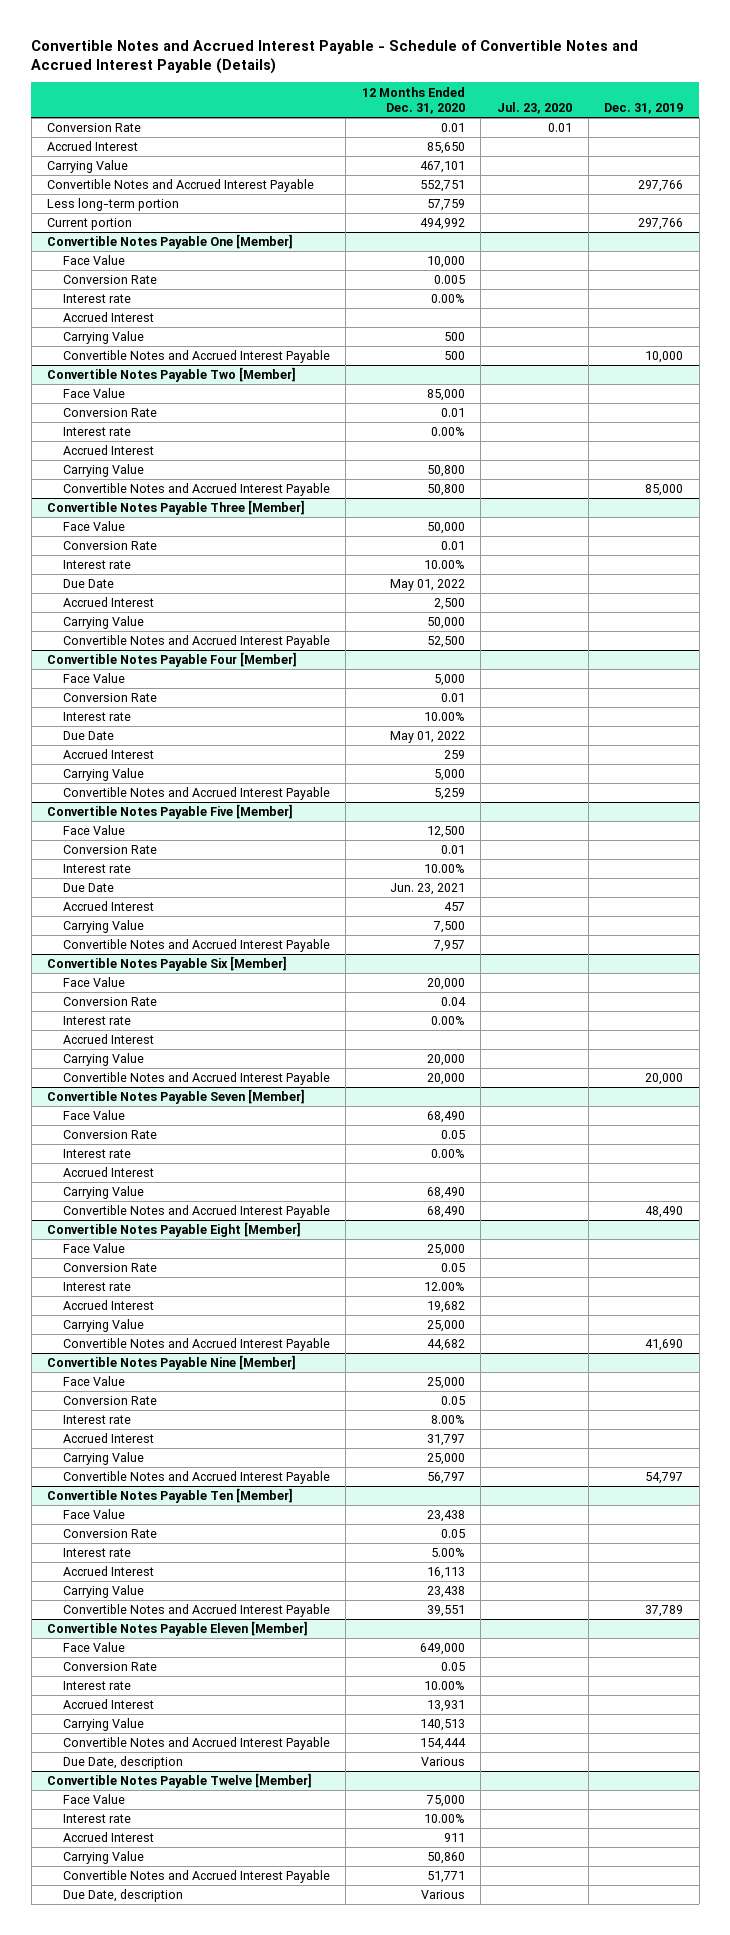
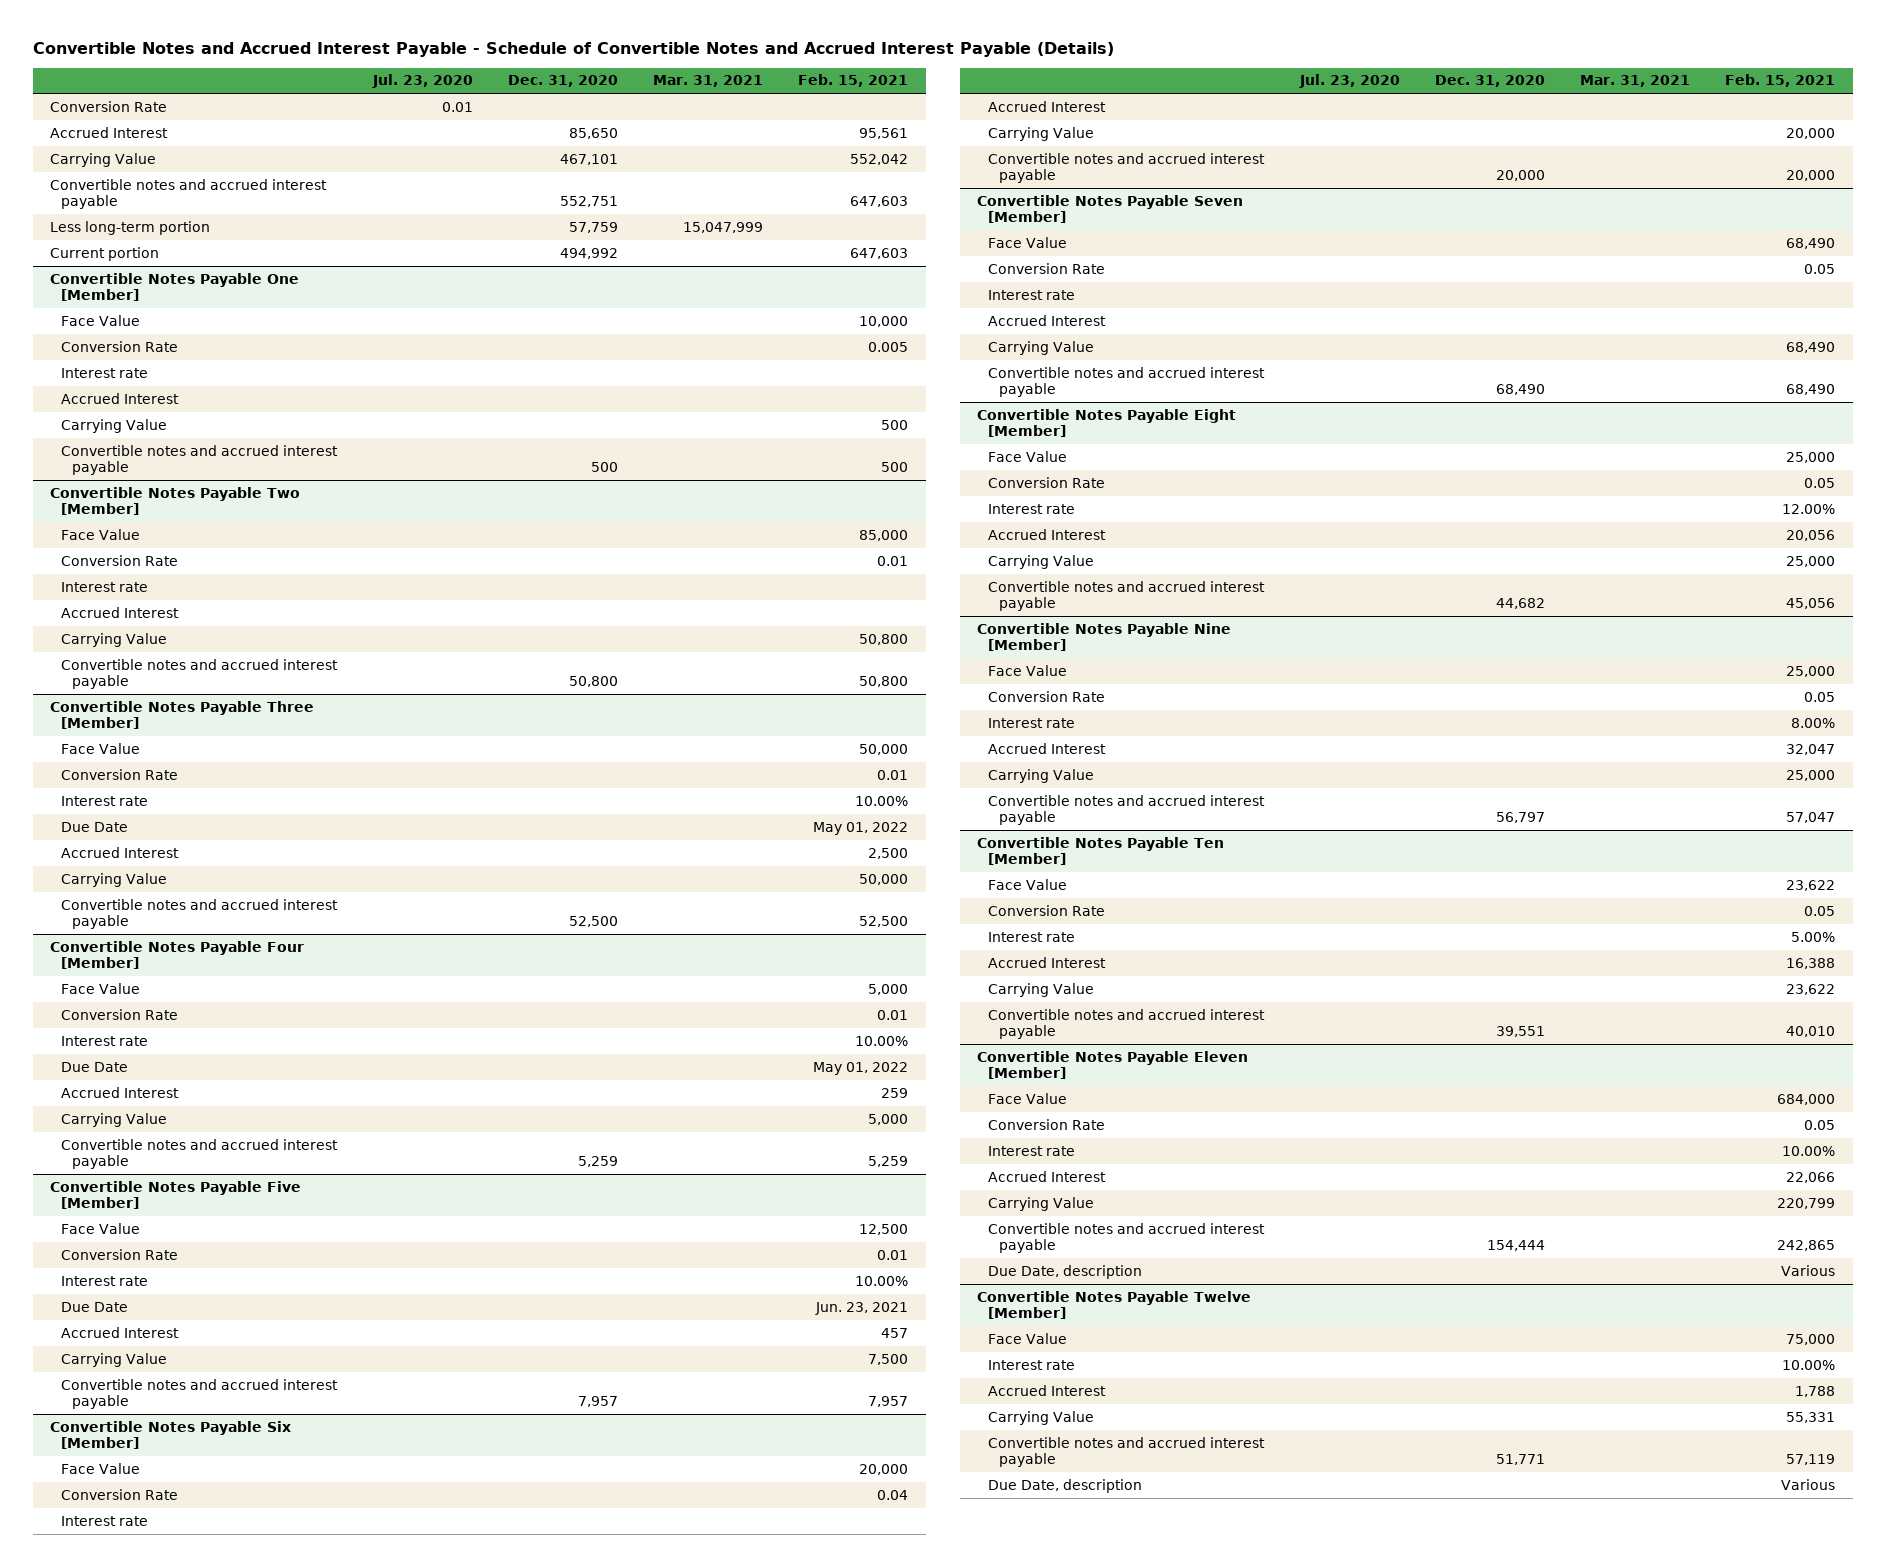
- | 12 Months Ended Dec. 31, 2020 | Jul. 23, 2020 | Dec. 31, 2019
+ | Jul. 23, 2020 | Dec. 31, 2020 | Mar. 31, 2021 | Feb. 15, 2021
- Convertible Notes and Accrued Interest Payable | 552,751 | | 297,766
+ Convertible notes and accrued interest payable | | 552,751 | | 647,603
@ Convertible Notes Payable One [Member]
- Convertible Notes and Accrued Interest Payable | 500 | | 10,000
+ Convertible notes and accrued interest payable | | 500 | | 500
@ Convertible Notes Payable Two [Member]
- Convertible Notes and Accrued Interest Payable | 50,800 | | 85,000
+ Convertible notes and accrued interest payable | | 50,800 | | 50,800
@ Convertible Notes Payable Three [Member]
- Convertible Notes and Accrued Interest Payable | 52,500 | |
+ Convertible notes and accrued interest payable | | 52,500 | | 52,500
@ Convertible Notes Payable Four [Member]
- Convertible Notes and Accrued Interest Payable | 5,259 | |
+ Convertible notes and accrued interest payable | | 5,259 | | 5,259
@ Convertible Notes Payable Five [Member]
- Convertible Notes and Accrued Interest Payable | 7,957 | |
+ Convertible notes and accrued interest payable | | 7,957 | | 7,957
@ Convertible Notes Payable Six [Member]
- Convertible Notes and Accrued Interest Payable | 20,000 | | 20,000
+ Convertible notes and accrued interest payable | | 20,000 | | 20,000
@ Convertible Notes Payable Seven [Member]
- Convertible Notes and Accrued Interest Payable | 68,490 | | 48,490
+ Convertible notes and accrued interest payable | | 68,490 | | 68,490
@ Convertible Notes Payable Eight [Member]
- Convertible Notes and Accrued Interest Payable | 44,682 | | 41,690
+ Convertible notes and accrued interest payable | | 44,682 | | 45,056
@ Convertible Notes Payable Nine [Member]
- Convertible Notes and Accrued Interest Payable | 56,797 | | 54,797
+ Convertible notes and accrued interest payable | | 56,797 | | 57,047
@ Convertible Notes Payable Ten [Member]
- Convertible Notes and Accrued Interest Payable | 39,551 | | 37,789
+ Convertible notes and accrued interest payable | | 39,551 | | 40,010
@ Convertible Notes Payable Eleven [Member]
- Convertible Notes and Accrued Interest Payable | 154,444 | |
+ Convertible notes and accrued interest payable | | 154,444 | | 242,865
@ Convertible Notes Payable Twelve [Member]
- Convertible Notes and Accrued Interest Payable | 51,771 | |
+ Convertible notes and accrued interest payable | | 51,771 | | 57,119

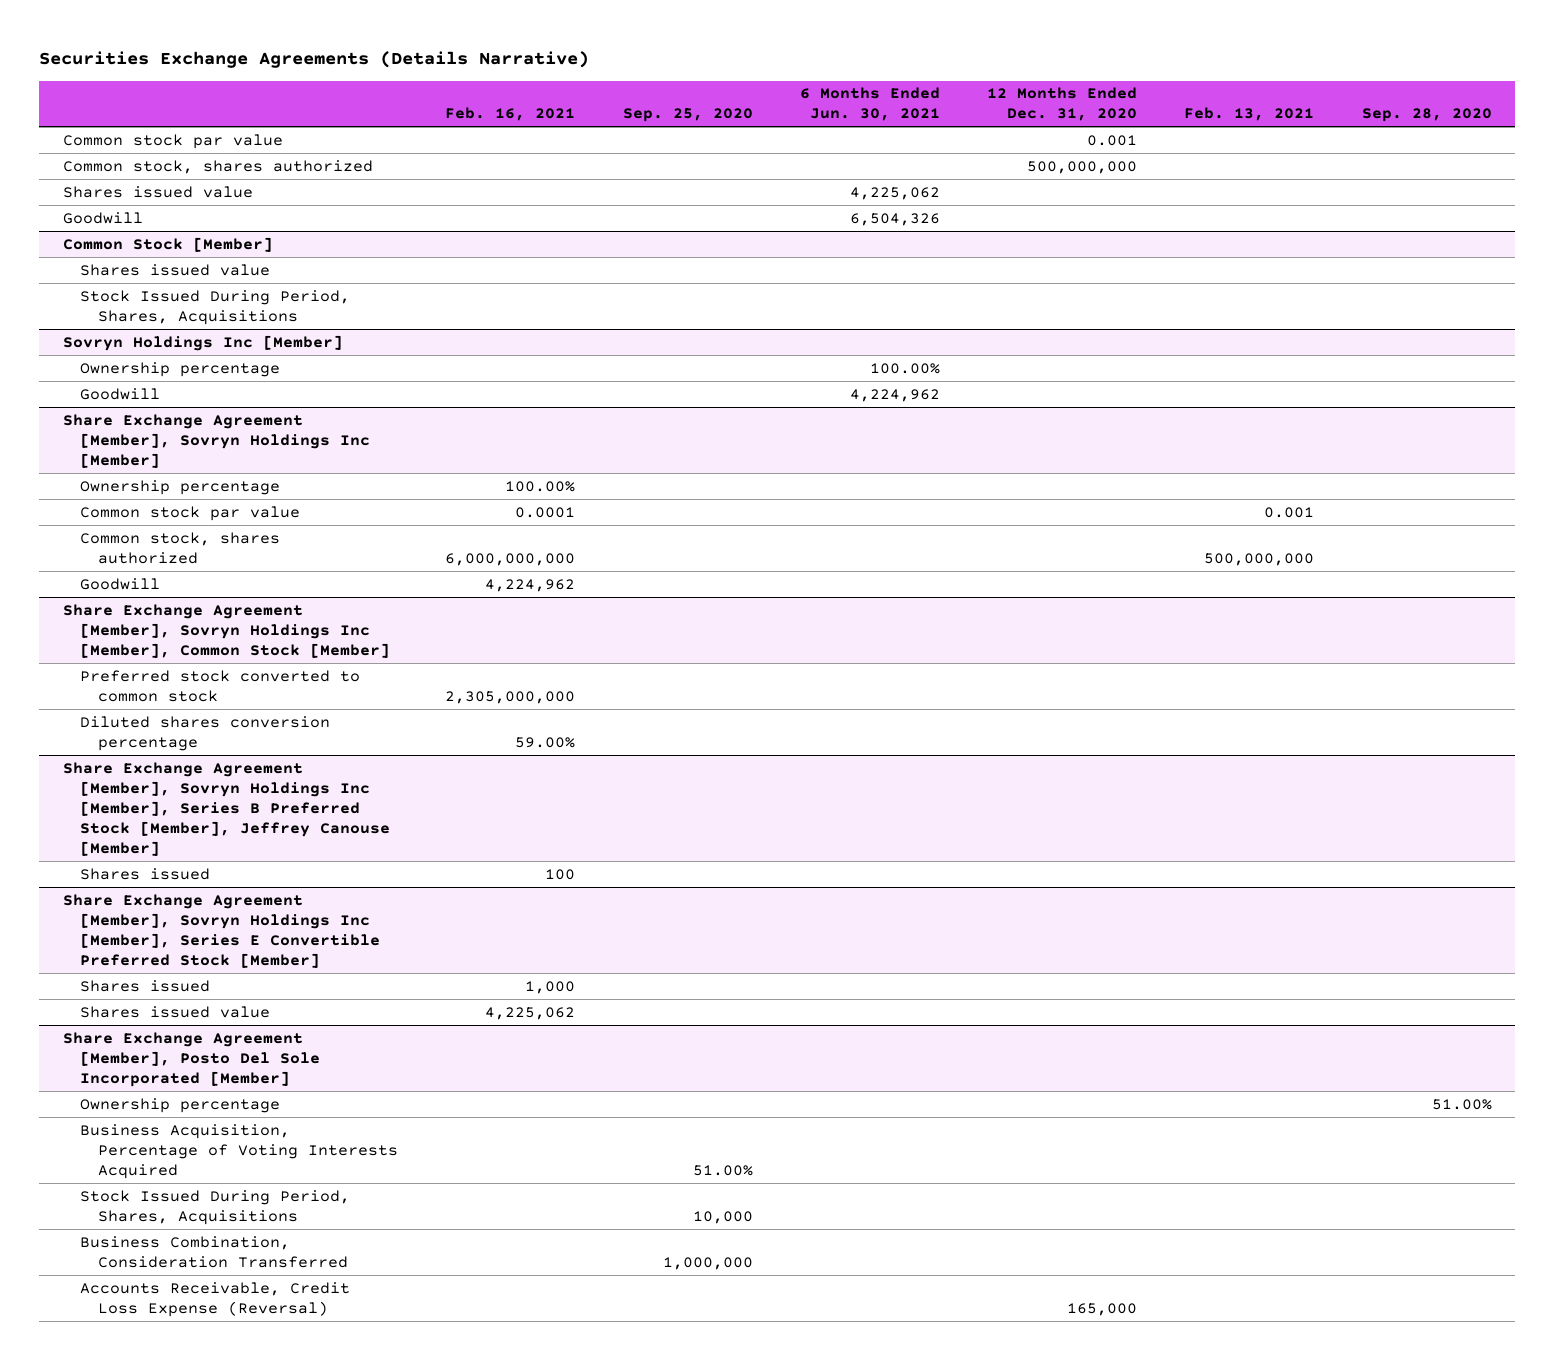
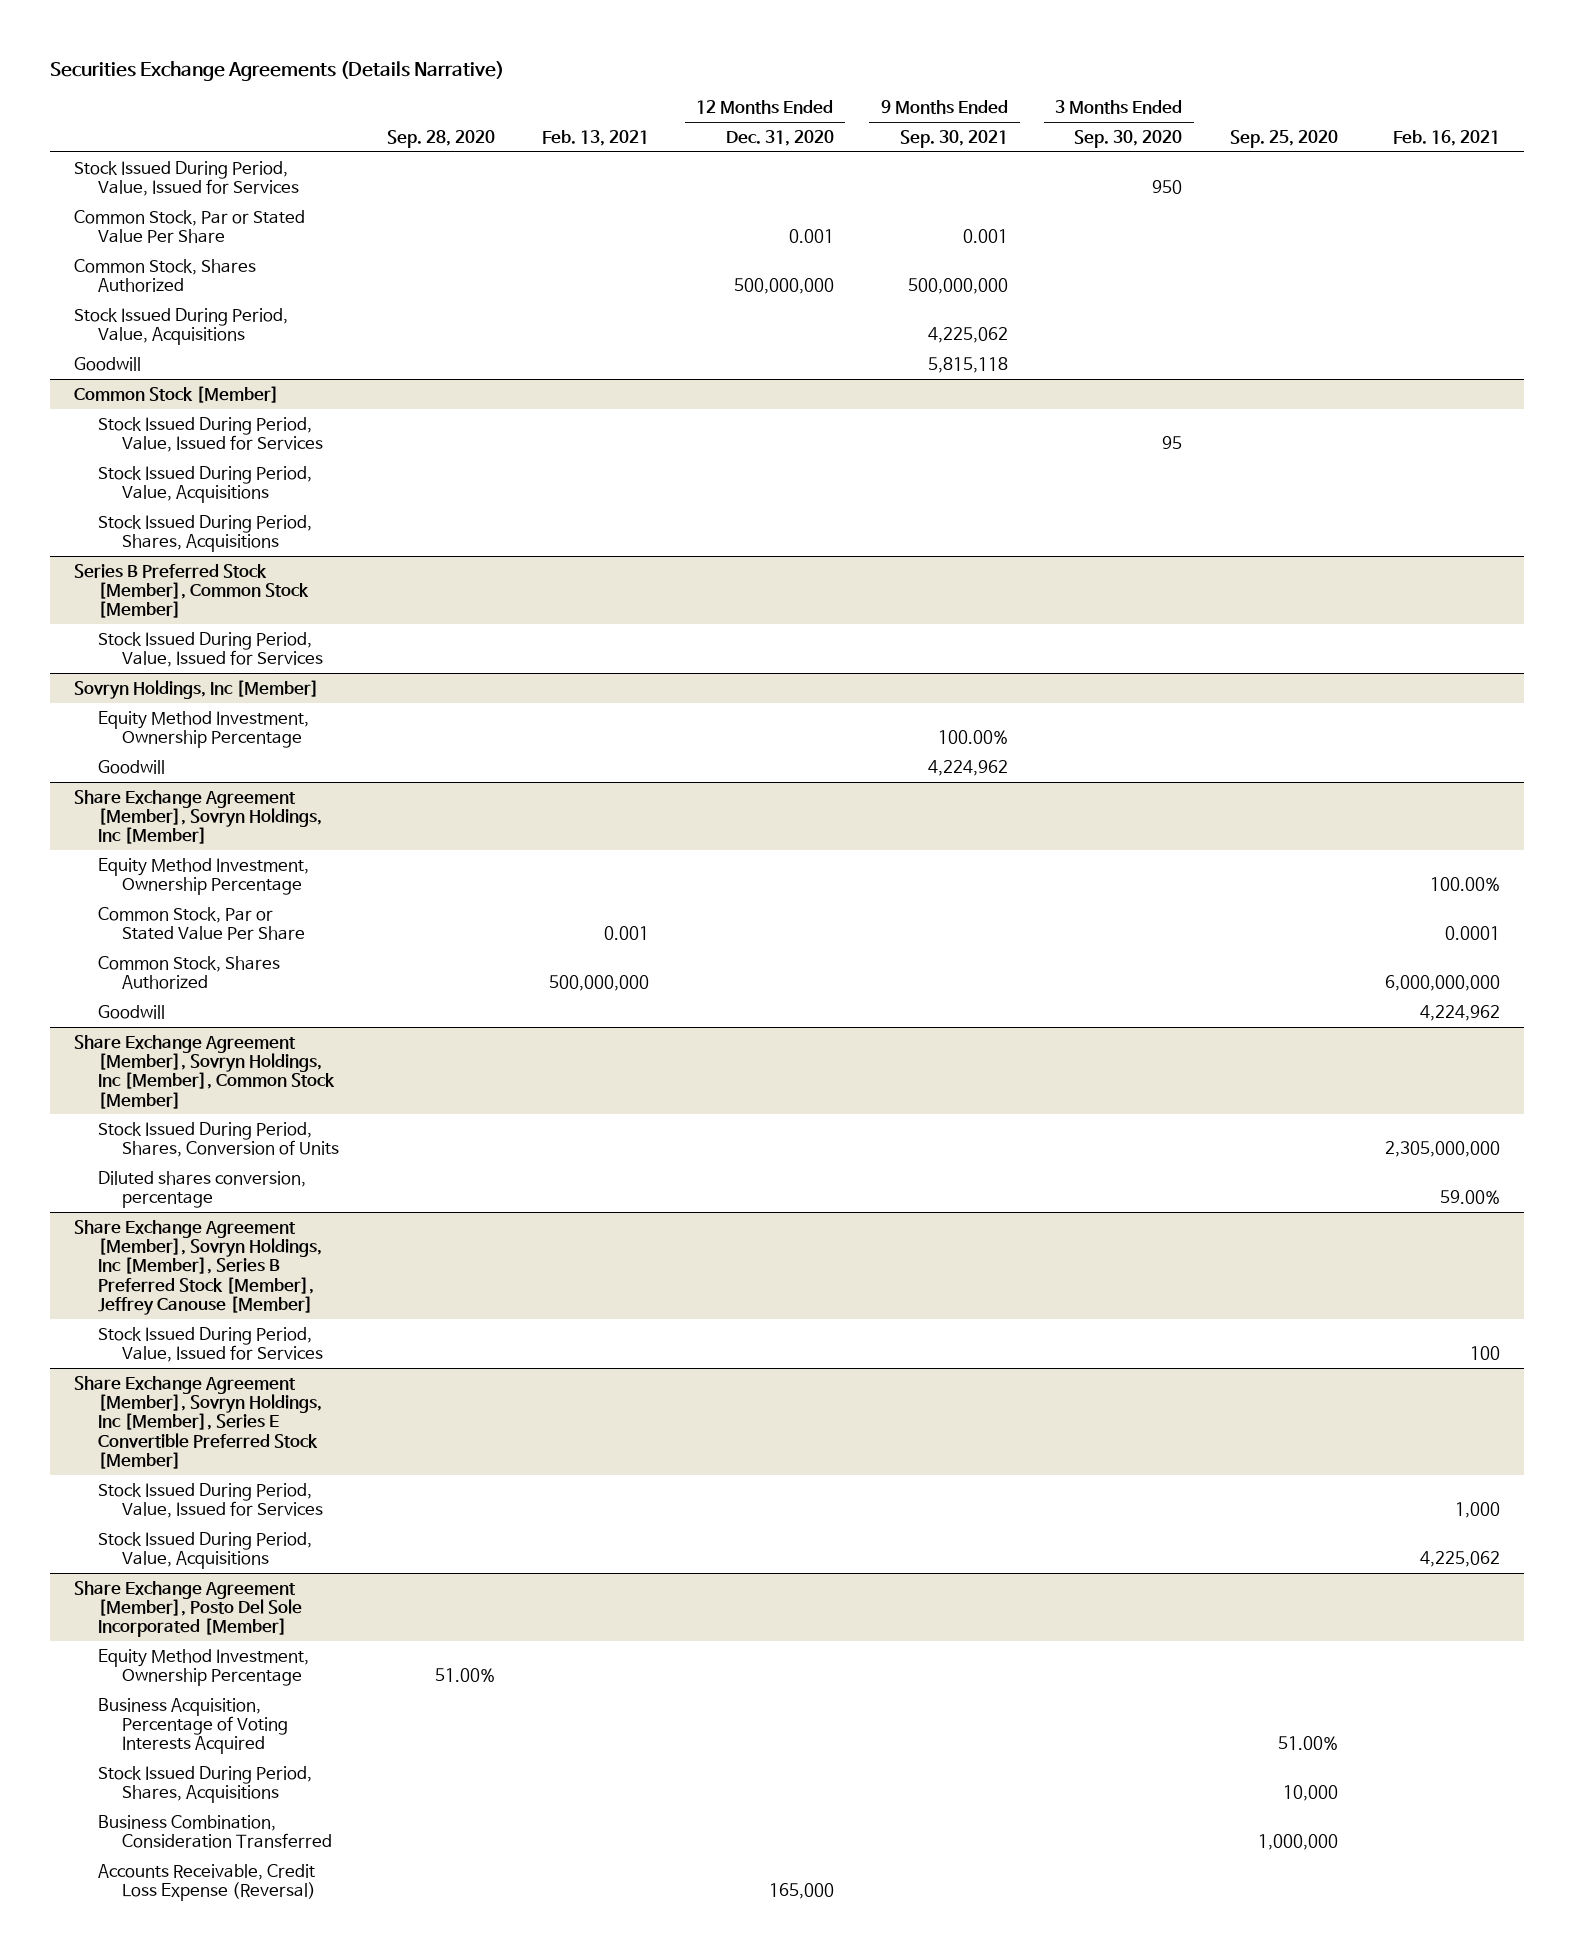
- | Feb. 16, 2021 | Sep. 25, 2020 | 6 Months Ended Jun. 30, 2021 | 12 Months Ended Dec. 31, 2020 | Feb. 13, 2021 | Sep. 28, 2020
+ | Sep. 28, 2020 | Feb. 13, 2021 | 12 Months Ended Dec. 31, 2020 | 9 Months Ended Sep. 30, 2021 | 3 Months Ended Sep. 30, 2020 | Sep. 25, 2020 | Feb. 16, 2021
- Common stock par value | | | | 0.001 | |
- Common stock, shares authorized | | | | 500,000,000 | |
- Shares issued value | | | 4,225,062 | | |
+ Stock Issued During Period, Value, Issued for Services | | | | | 950 | |
+ Common Stock, Par or Stated Value Per Share | | | 0.001 | 0.001 | | |
+ Common Stock, Shares Authorized | | | 500,000,000 | 500,000,000 | | |
+ Stock Issued During Period, Value, Acquisitions | | | | 4,225,062 | | |
@ Common Stock [Member]
- Shares issued value
+ Stock Issued During Period, Value, Issued for Services | | | | | 95 | |
+ Stock Issued During Period, Value, Acquisitions
- Sovryn Holdings Inc [Member]
- Ownership percentage | | | 100.00% | | |
+ Series B Preferred Stock [Member], Common Stock [Member]
+ Stock Issued During Period, Value, Issued for Services
+ Sovryn Holdings, Inc [Member]
+ Equity Method Investment, Ownership Percentage | | | | 100.00% | | |
- Share Exchange Agreement [Member], Sovryn Holdings Inc [Member]
- Ownership percentage | 100.00% | | | | |
- Common stock par value | 0.0001 | | | | 0.001 |
- Common stock, shares authorized | 6,000,000,000 | | | | 500,000,000 |
+ Share Exchange Agreement [Member], Sovryn Holdings, Inc [Member]
+ Equity Method Investment, Ownership Percentage | | | | | | | 100.00%
+ Common Stock, Par or Stated Value Per Share | | 0.001 | | | | | 0.0001
+ Common Stock, Shares Authorized | | 500,000,000 | | | | | 6,000,000,000
- Share Exchange Agreement [Member], Sovryn Holdings Inc [Member], Common Stock [Member]
- Preferred stock converted to common stock | 2,305,000,000 | | | | |
- Diluted shares conversion percentage | 59.00% | | | | |
- Share Exchange Agreement [Member], Sovryn Holdings Inc [Member], Series B Preferred Stock [Member], Jeffrey Canouse [Member]
- Shares issued | 100 | | | | |
- Share Exchange Agreement [Member], Sovryn Holdings Inc [Member], Series E Convertible Preferred Stock [Member]
- Shares issued | 1,000 | | | | |
- Shares issued value | 4,225,062 | | | | |
+ Share Exchange Agreement [Member], Sovryn Holdings, Inc [Member], Common Stock [Member]
+ Stock Issued During Period, Shares, Conversion of Units | | | | | | | 2,305,000,000
+ Diluted shares conversion, percentage | | | | | | | 59.00%
+ Share Exchange Agreement [Member], Sovryn Holdings, Inc [Member], Series B Preferred Stock [Member], Jeffrey Canouse [Member]
+ Stock Issued During Period, Value, Issued for Services | | | | | | | 100
+ Share Exchange Agreement [Member], Sovryn Holdings, Inc [Member], Series E Convertible Preferred Stock [Member]
+ Stock Issued During Period, Value, Issued for Services | | | | | | | 1,000
+ Stock Issued During Period, Value, Acquisitions | | | | | | | 4,225,062
@ Share Exchange Agreement [Member], Posto Del Sole Incorporated [Member]
- Ownership percentage | | | | | | 51.00%
+ Equity Method Investment, Ownership Percentage | 51.00% | | | | | |

